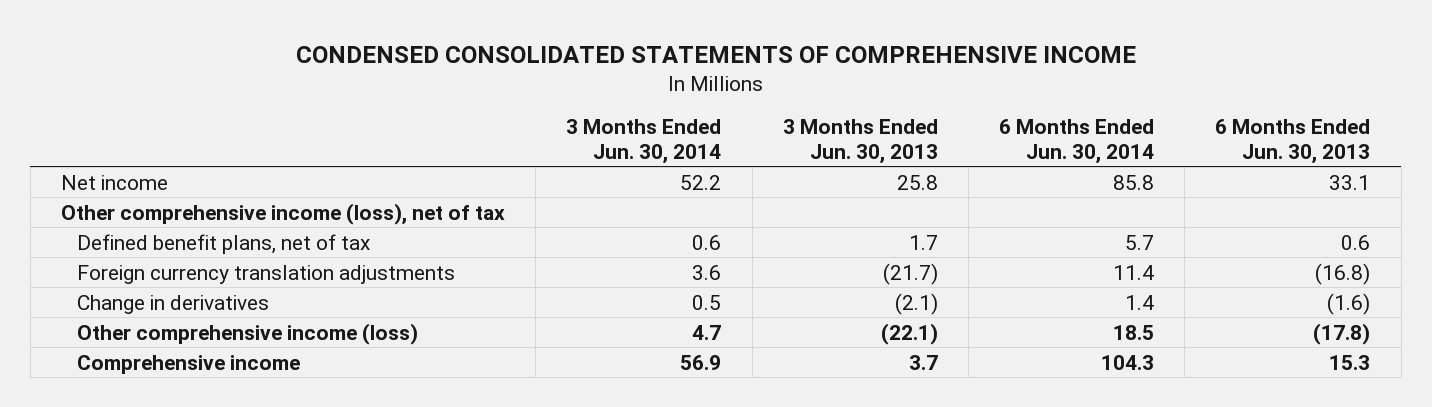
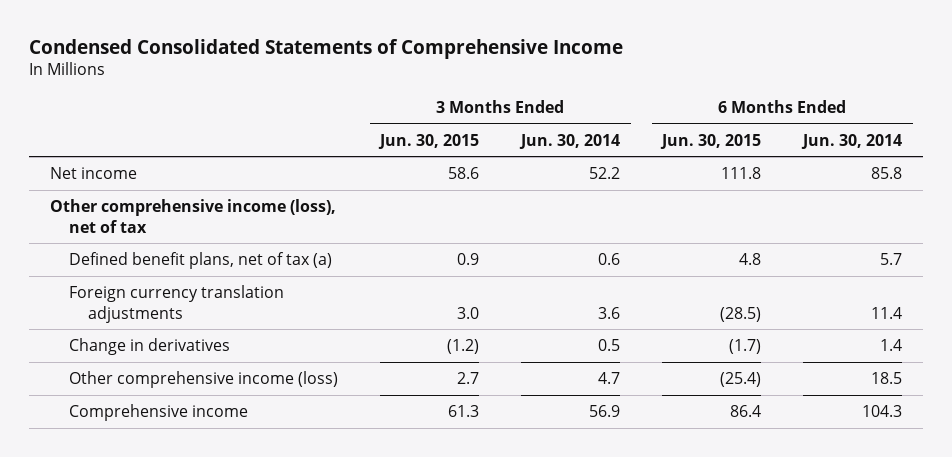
- CONDENSED CONSOLIDATED STATEMENTS OF COMPREHENSIVE INCOME
+ Condensed Consolidated Statements of Comprehensive Income
- | 3 Months Ended Jun. 30, 2014 | 3 Months Ended Jun. 30, 2013 | 6 Months Ended Jun. 30, 2014 | 6 Months Ended Jun. 30, 2013
+ | 3 Months Ended Jun. 30, 2015 | 3 Months Ended Jun. 30, 2014 | 6 Months Ended Jun. 30, 2015 | 6 Months Ended Jun. 30, 2014
- Defined benefit plans, net of tax | 0.6 | 1.7 | 5.7 | 0.6
+ Defined benefit plans, net of tax (a) | 0.9 | 0.6 | 4.8 | 5.7

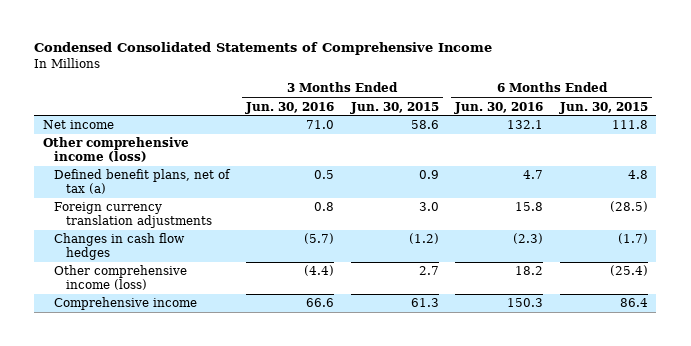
- | 3 Months Ended Jun. 30, 2015 | 3 Months Ended Jun. 30, 2014 | 6 Months Ended Jun. 30, 2015 | 6 Months Ended Jun. 30, 2014
+ | 3 Months Ended Jun. 30, 2016 | 3 Months Ended Jun. 30, 2015 | 6 Months Ended Jun. 30, 2016 | 6 Months Ended Jun. 30, 2015
- Other comprehensive income (loss), net of tax
+ Other comprehensive income (loss)
- Change in derivatives | (1.2) | 0.5 | (1.7) | 1.4
+ Changes in cash flow hedges | (5.7) | (1.2) | (2.3) | (1.7)

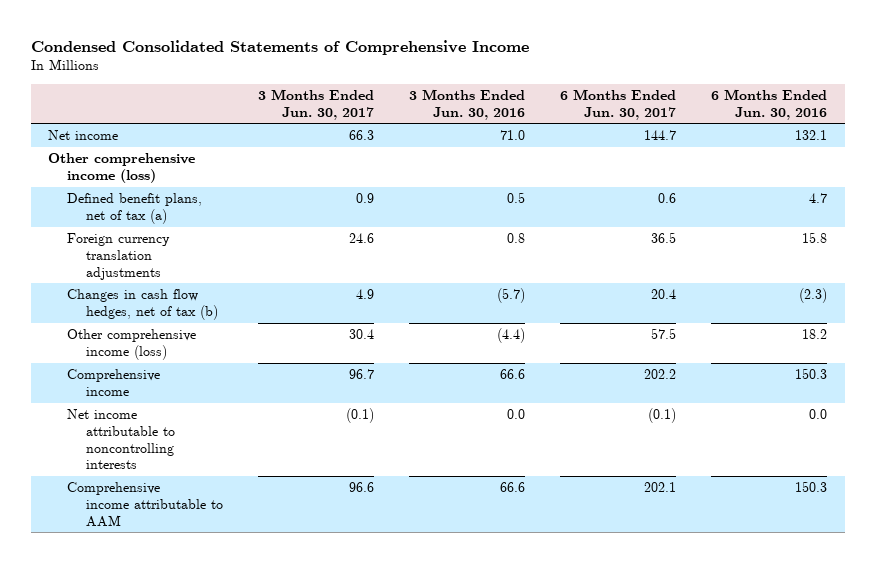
- | 3 Months Ended Jun. 30, 2016 | 3 Months Ended Jun. 30, 2015 | 6 Months Ended Jun. 30, 2016 | 6 Months Ended Jun. 30, 2015
+ | 3 Months Ended Jun. 30, 2017 | 3 Months Ended Jun. 30, 2016 | 6 Months Ended Jun. 30, 2017 | 6 Months Ended Jun. 30, 2016
- Changes in cash flow hedges | (5.7) | (1.2) | (2.3) | (1.7)
+ Changes in cash flow hedges, net of tax (b) | 4.9 | (5.7) | 20.4 | (2.3)
+ Net income attributable to noncontrolling interests | (0.1) | 0.0 | (0.1) | 0.0
+ Comprehensive income attributable to AAM | 96.6 | 66.6 | 202.1 | 150.3

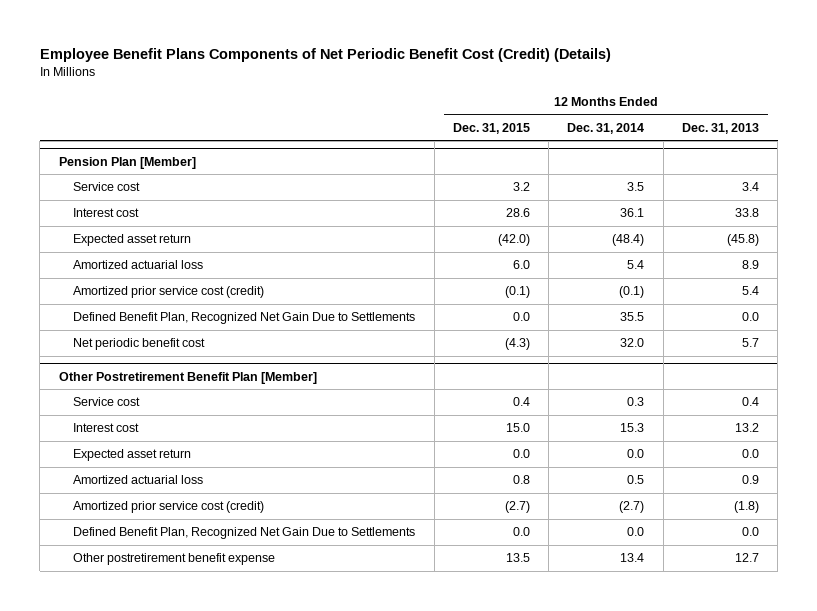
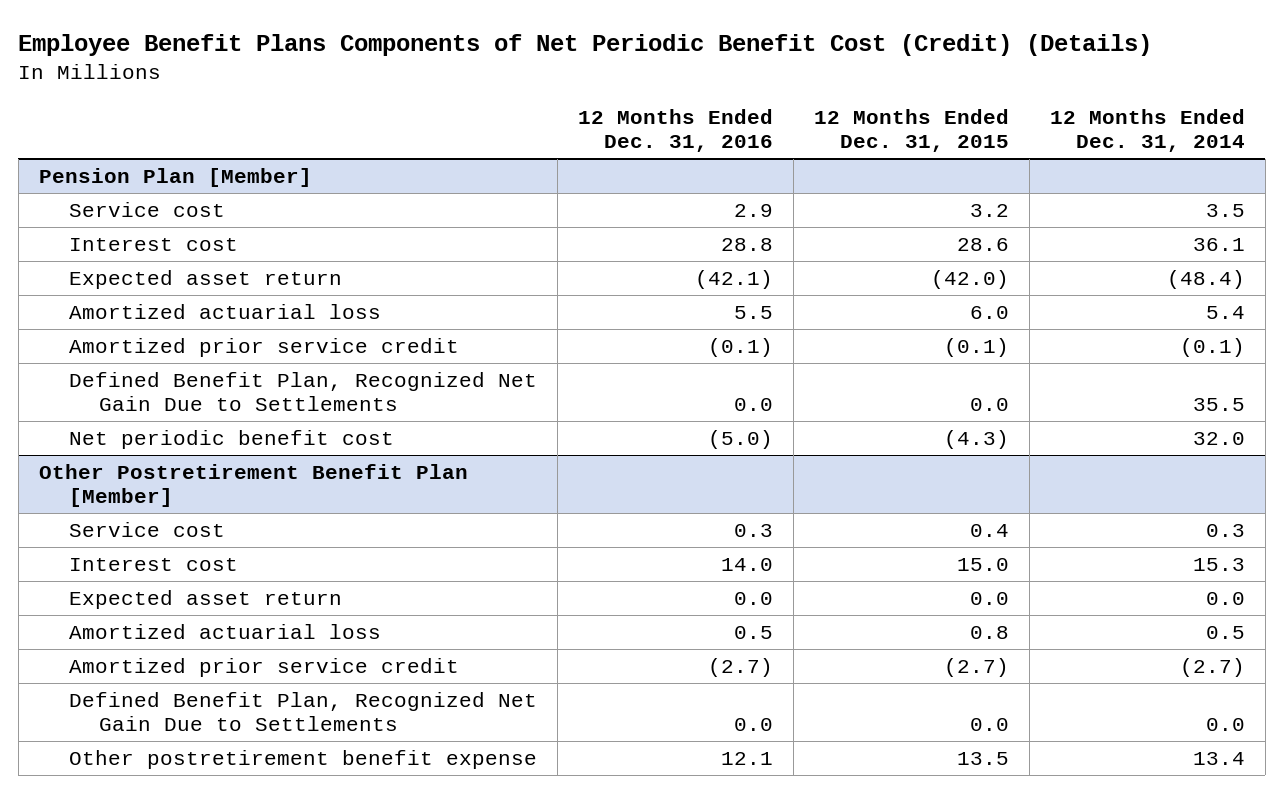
- | 12 Months Ended Dec. 31, 2015 | 12 Months Ended Dec. 31, 2014 | 12 Months Ended Dec. 31, 2013
+ | 12 Months Ended Dec. 31, 2016 | 12 Months Ended Dec. 31, 2015 | 12 Months Ended Dec. 31, 2014
@ Pension Plan [Member]
- Amortized prior service cost (credit) | (0.1) | (0.1) | 5.4
+ Amortized prior service credit | (0.1) | (0.1) | (0.1)
@ Other Postretirement Benefit Plan [Member]
- Amortized prior service cost (credit) | (2.7) | (2.7) | (1.8)
+ Amortized prior service credit | (2.7) | (2.7) | (2.7)

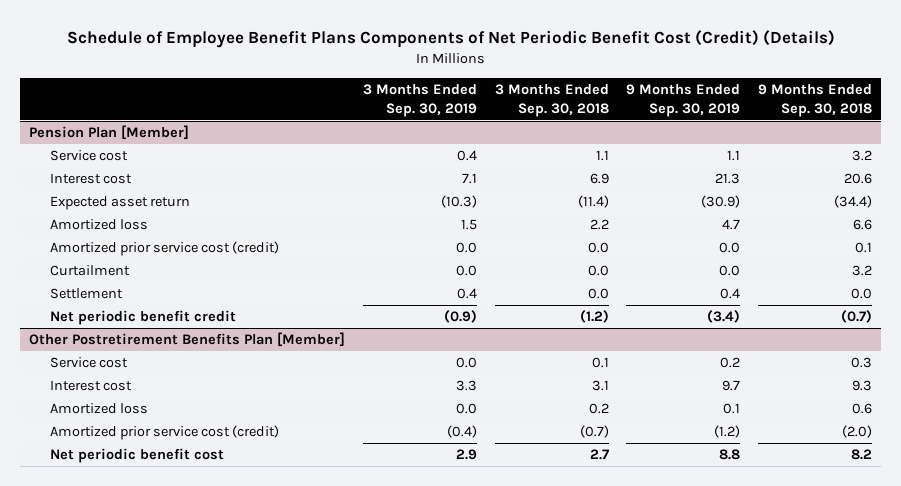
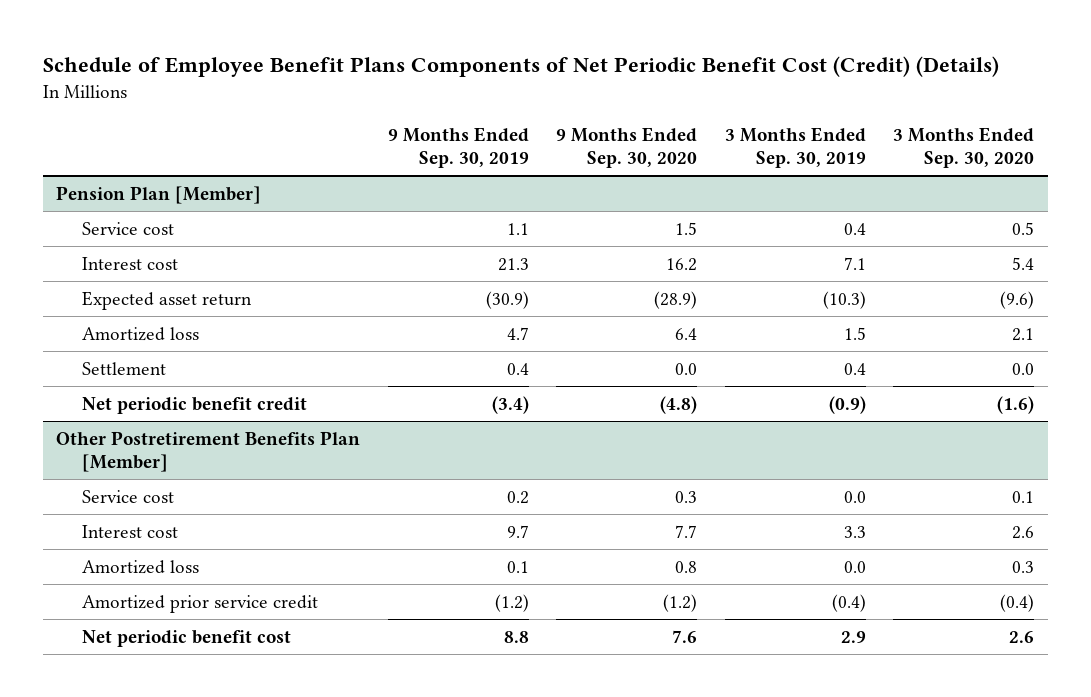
- | 3 Months Ended Sep. 30, 2019 | 3 Months Ended Sep. 30, 2018 | 9 Months Ended Sep. 30, 2019 | 9 Months Ended Sep. 30, 2018
+ | 9 Months Ended Sep. 30, 2019 | 9 Months Ended Sep. 30, 2020 | 3 Months Ended Sep. 30, 2019 | 3 Months Ended Sep. 30, 2020
@ Pension Plan [Member]
- Amortized prior service cost (credit) | 0.0 | 0.0 | 0.0 | 0.1
- Curtailment | 0.0 | 0.0 | 0.0 | 3.2
@ Other Postretirement Benefits Plan [Member]
- Amortized prior service cost (credit) | (0.4) | (0.7) | (1.2) | (2.0)
+ Amortized prior service credit | (1.2) | (1.2) | (0.4) | (0.4)

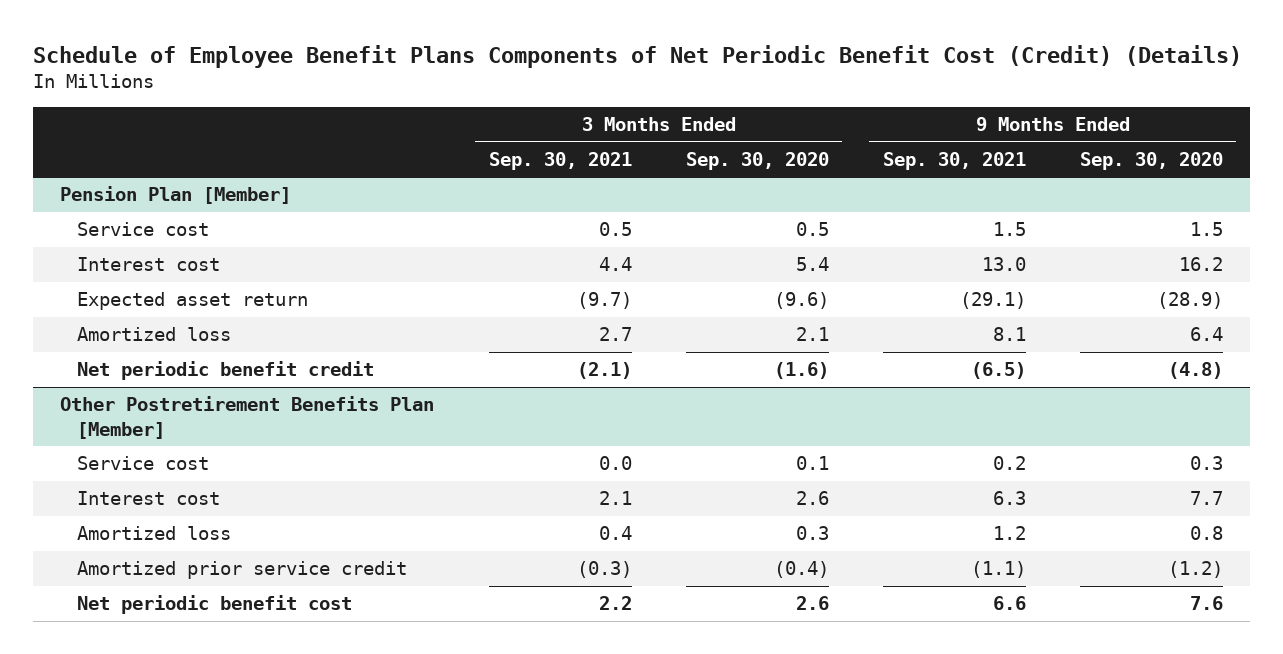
- | 9 Months Ended Sep. 30, 2019 | 9 Months Ended Sep. 30, 2020 | 3 Months Ended Sep. 30, 2019 | 3 Months Ended Sep. 30, 2020
+ | 3 Months Ended Sep. 30, 2021 | 3 Months Ended Sep. 30, 2020 | 9 Months Ended Sep. 30, 2021 | 9 Months Ended Sep. 30, 2020
@ Pension Plan [Member]
- Settlement | 0.4 | 0.0 | 0.4 | 0.0

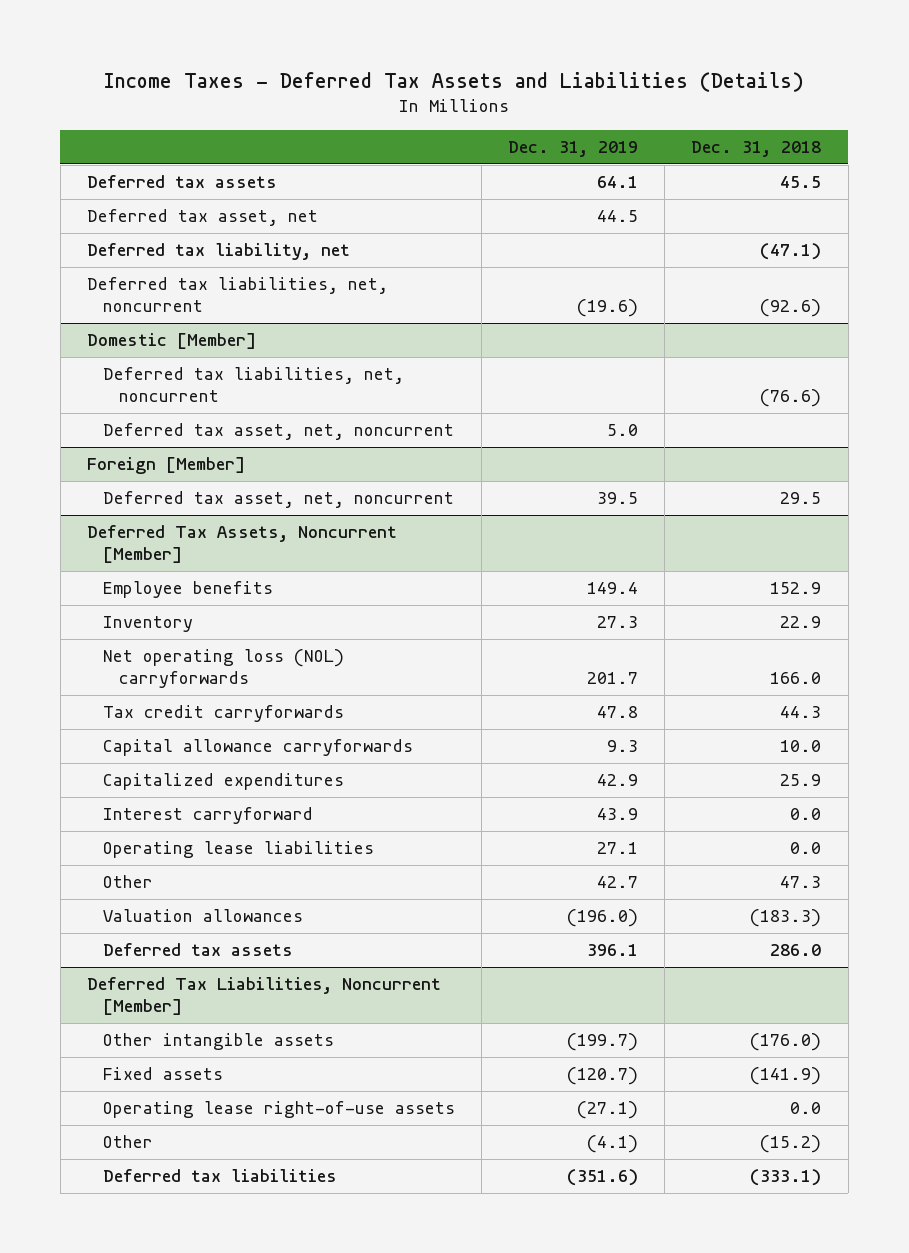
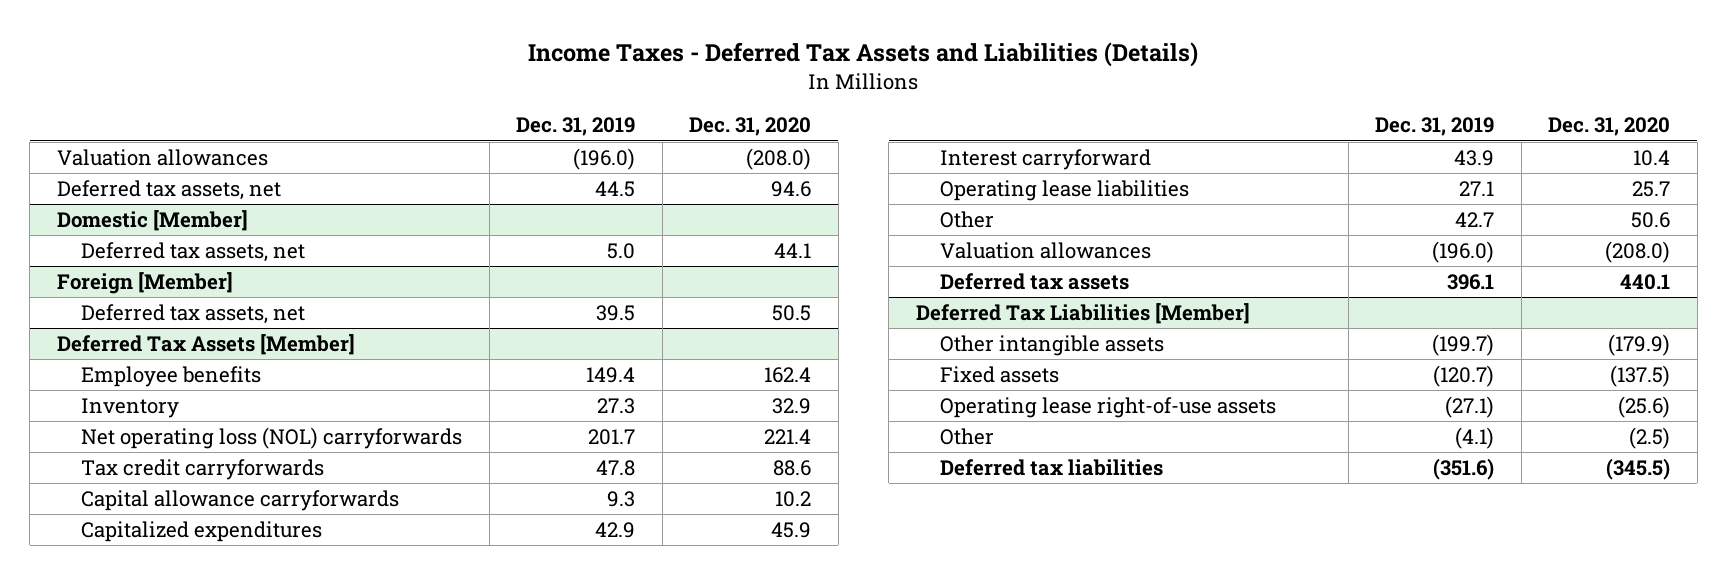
- | Dec. 31, 2019 | Dec. 31, 2018
+ | Dec. 31, 2019 | Dec. 31, 2020
- Deferred tax assets | 64.1 | 45.5
- Deferred tax asset, net | 44.5 |
- Deferred tax liability, net | | (47.1)
- Deferred tax liabilities, net, noncurrent | (19.6) | (92.6)
+ Valuation allowances | (196.0) | (208.0)
+ Deferred tax assets, net | 44.5 | 94.6
@ Domestic [Member]
- Deferred tax liabilities, net, noncurrent | | (76.6)
- Deferred tax asset, net, noncurrent | 5.0 |
+ Deferred tax assets, net | 5.0 | 44.1
@ Foreign [Member]
- Deferred tax asset, net, noncurrent | 39.5 | 29.5
- Deferred Tax Assets, Noncurrent [Member]
@ Foreign [Member]
+ Deferred tax assets, net | 39.5 | 50.5
+ Deferred Tax Assets [Member]
- Deferred Tax Liabilities, Noncurrent [Member]
+ Deferred Tax Liabilities [Member]

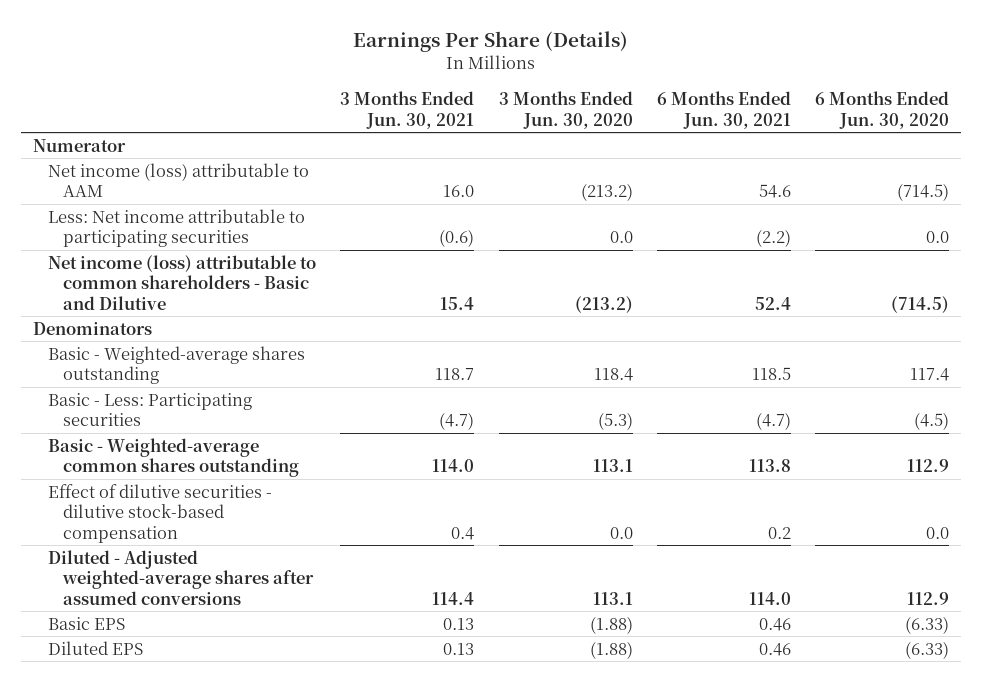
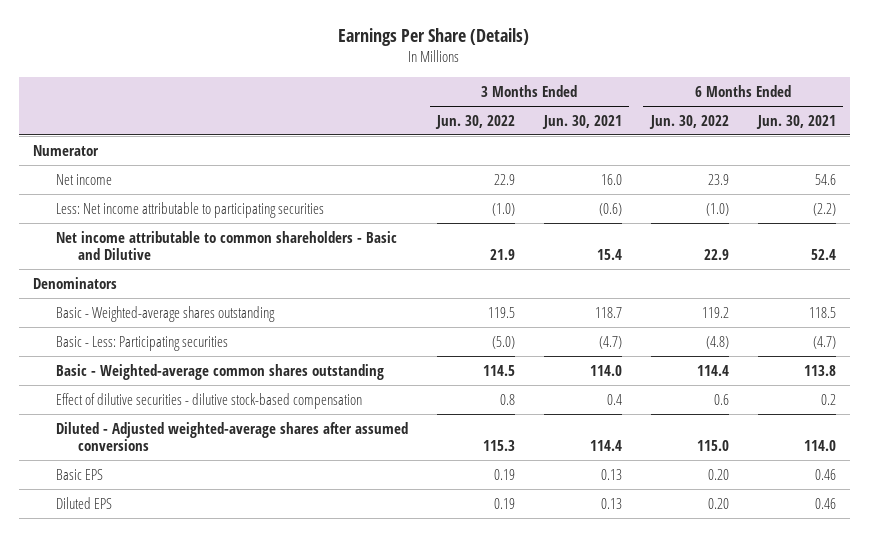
- | 3 Months Ended Jun. 30, 2021 | 3 Months Ended Jun. 30, 2020 | 6 Months Ended Jun. 30, 2021 | 6 Months Ended Jun. 30, 2020
+ | 3 Months Ended Jun. 30, 2022 | 3 Months Ended Jun. 30, 2021 | 6 Months Ended Jun. 30, 2022 | 6 Months Ended Jun. 30, 2021
- Net income (loss) attributable to AAM | 16.0 | (213.2) | 54.6 | (714.5)
+ Net income | 22.9 | 16.0 | 23.9 | 54.6
- Net income (loss) attributable to common shareholders - Basic and Dilutive | 15.4 | (213.2) | 52.4 | (714.5)
+ Net income attributable to common shareholders - Basic and Dilutive | 21.9 | 15.4 | 22.9 | 52.4

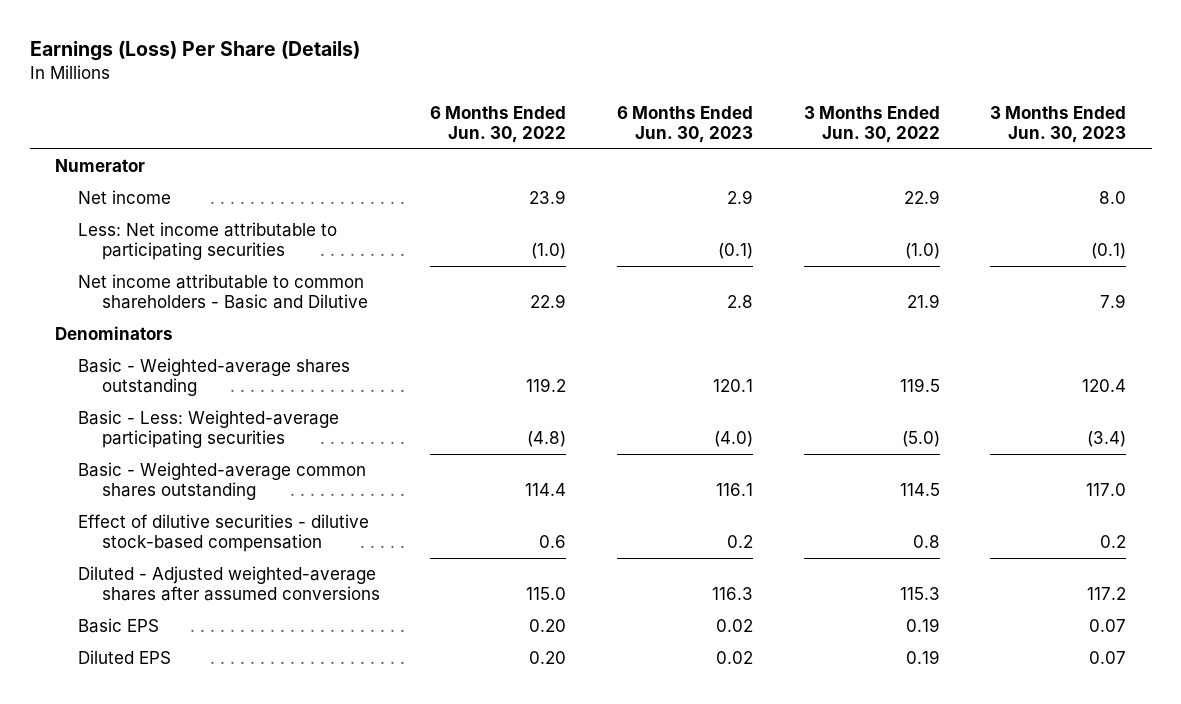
- Earnings Per Share (Details)
+ Earnings (Loss) Per Share (Details)
- | 3 Months Ended Jun. 30, 2022 | 3 Months Ended Jun. 30, 2021 | 6 Months Ended Jun. 30, 2022 | 6 Months Ended Jun. 30, 2021
+ | 6 Months Ended Jun. 30, 2022 | 6 Months Ended Jun. 30, 2023 | 3 Months Ended Jun. 30, 2022 | 3 Months Ended Jun. 30, 2023
- Basic - Less: Participating securities | (5.0) | (4.7) | (4.8) | (4.7)
+ Basic - Less: Weighted-average participating securities | (4.8) | (4.0) | (5.0) | (3.4)

